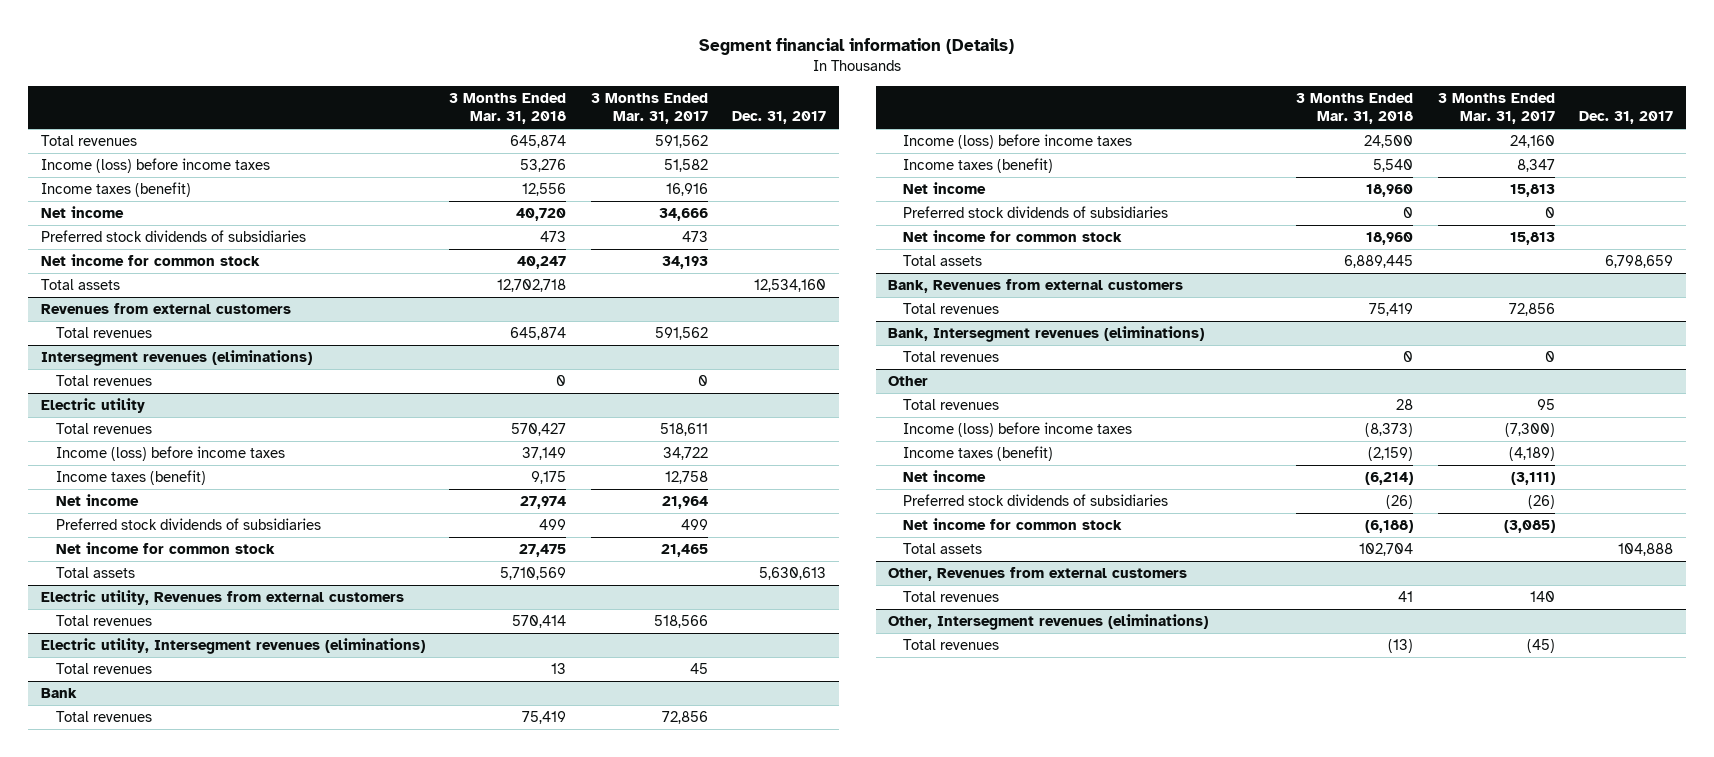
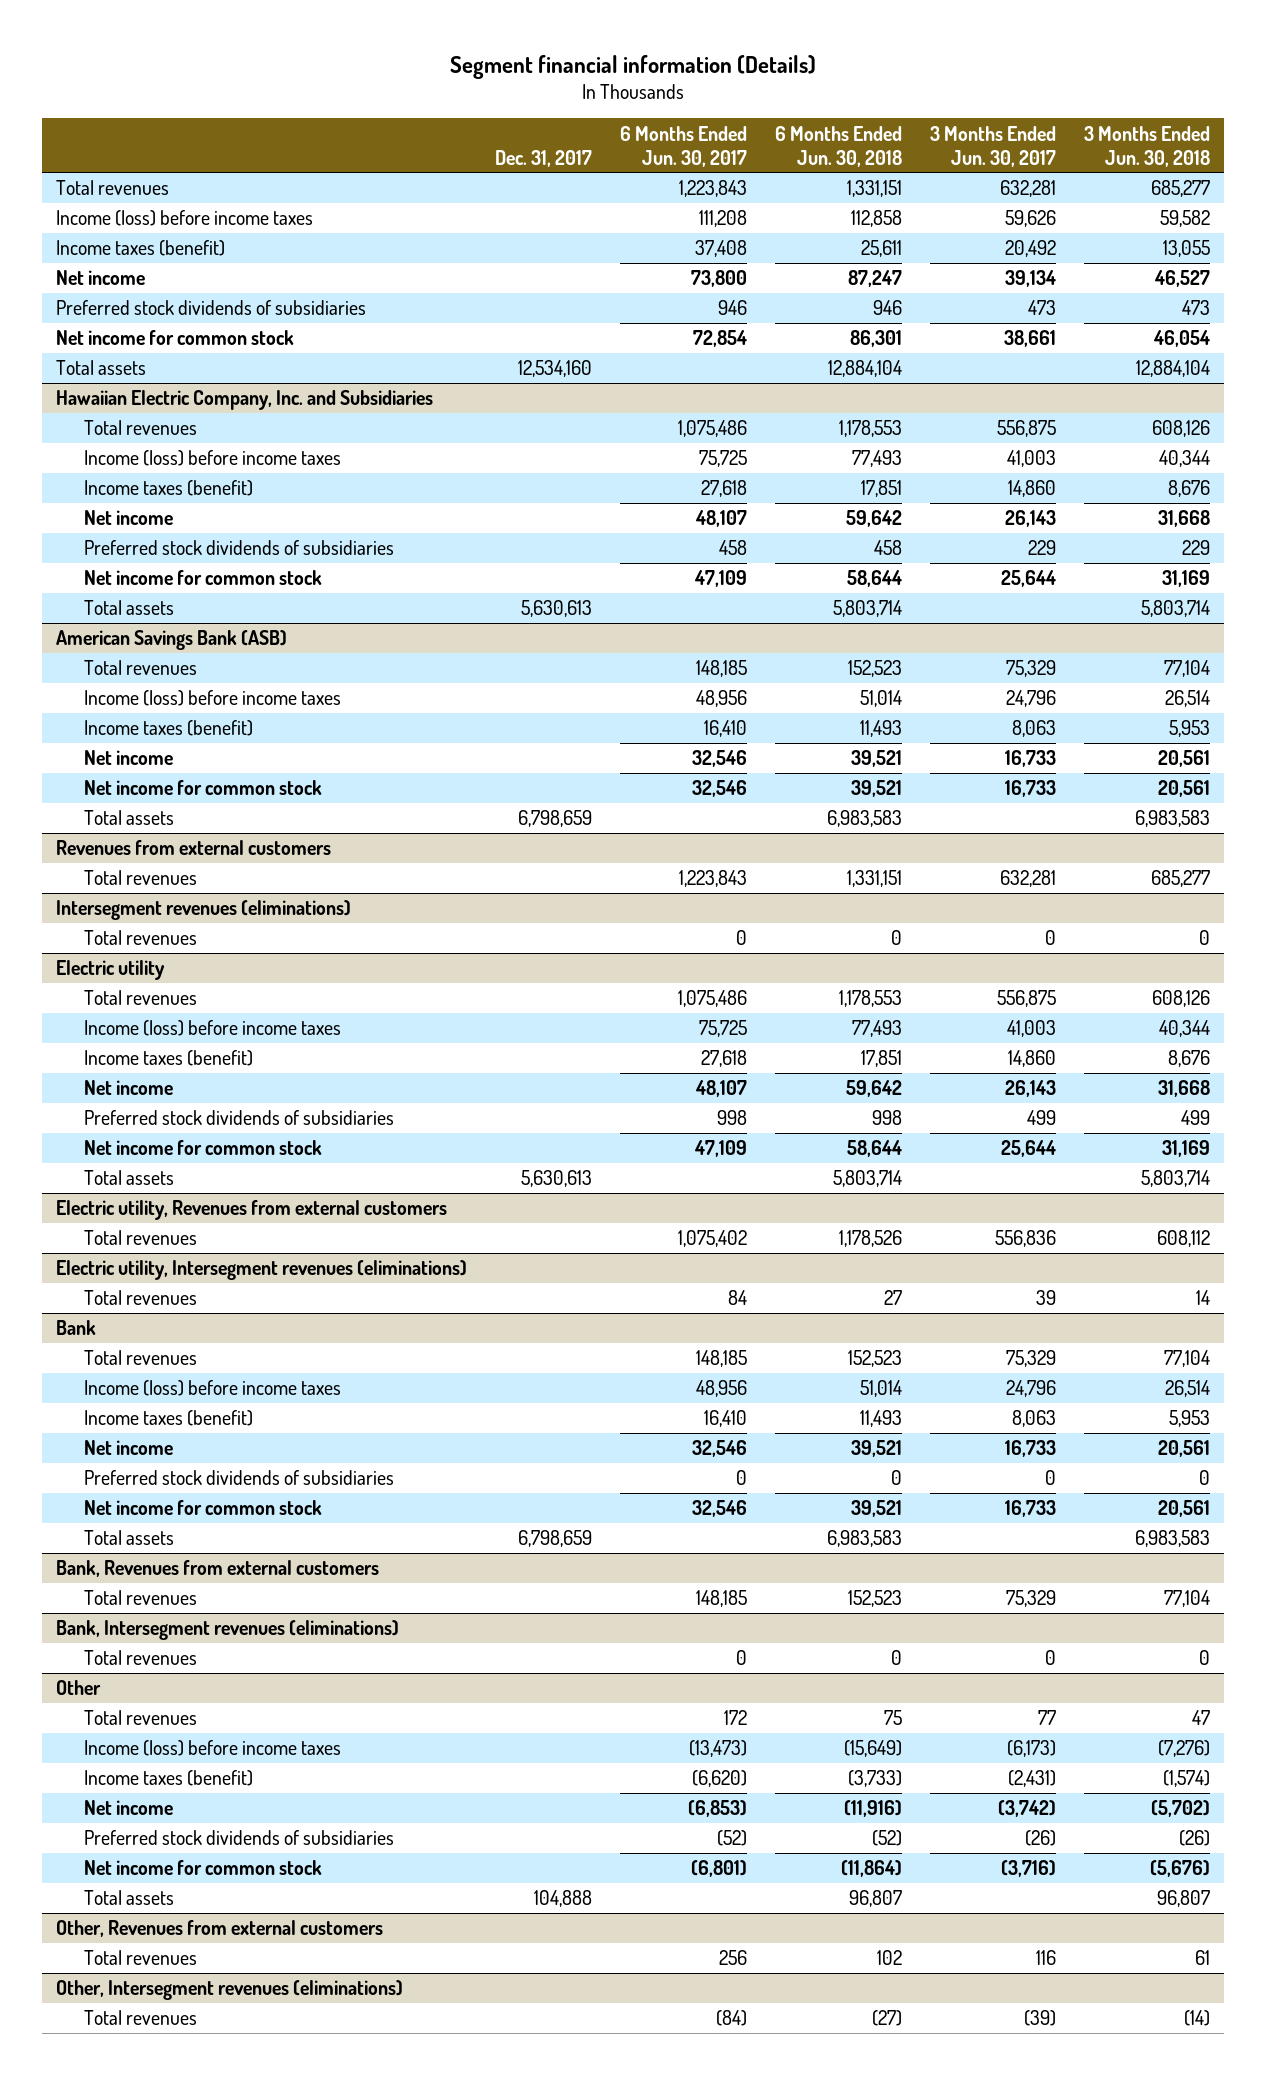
- | 3 Months Ended Mar. 31, 2018 | 3 Months Ended Mar. 31, 2017 | Dec. 31, 2017
+ | Dec. 31, 2017 | 6 Months Ended Jun. 30, 2017 | 6 Months Ended Jun. 30, 2018 | 3 Months Ended Jun. 30, 2017 | 3 Months Ended Jun. 30, 2018
+ Hawaiian Electric Company, Inc. and Subsidiaries
+ Total revenues | | 1,075,486 | 1,178,553 | 556,875 | 608,126
+ Income (loss) before income taxes | | 75,725 | 77,493 | 41,003 | 40,344
+ Income taxes (benefit) | | 27,618 | 17,851 | 14,860 | 8,676
+ Net income | | 48,107 | 59,642 | 26,143 | 31,668
+ Preferred stock dividends of subsidiaries | | 458 | 458 | 229 | 229
+ Net income for common stock | | 47,109 | 58,644 | 25,644 | 31,169
+ Total assets | 5,630,613 | | 5,803,714 | | 5,803,714
+ American Savings Bank (ASB)
+ Total revenues | | 148,185 | 152,523 | 75,329 | 77,104
+ Income (loss) before income taxes | | 48,956 | 51,014 | 24,796 | 26,514
+ Income taxes (benefit) | | 16,410 | 11,493 | 8,063 | 5,953
+ Net income | | 32,546 | 39,521 | 16,733 | 20,561
+ Net income for common stock | | 32,546 | 39,521 | 16,733 | 20,561
+ Total assets | 6,798,659 | | 6,983,583 | | 6,983,583

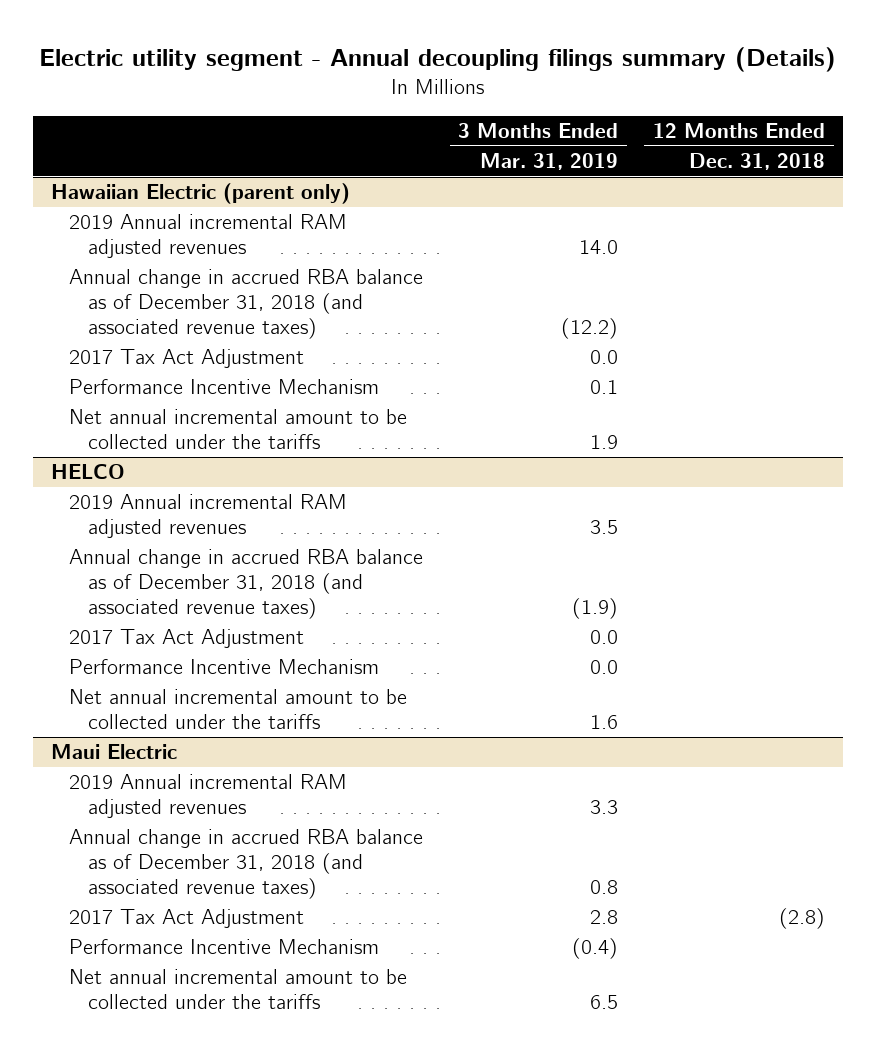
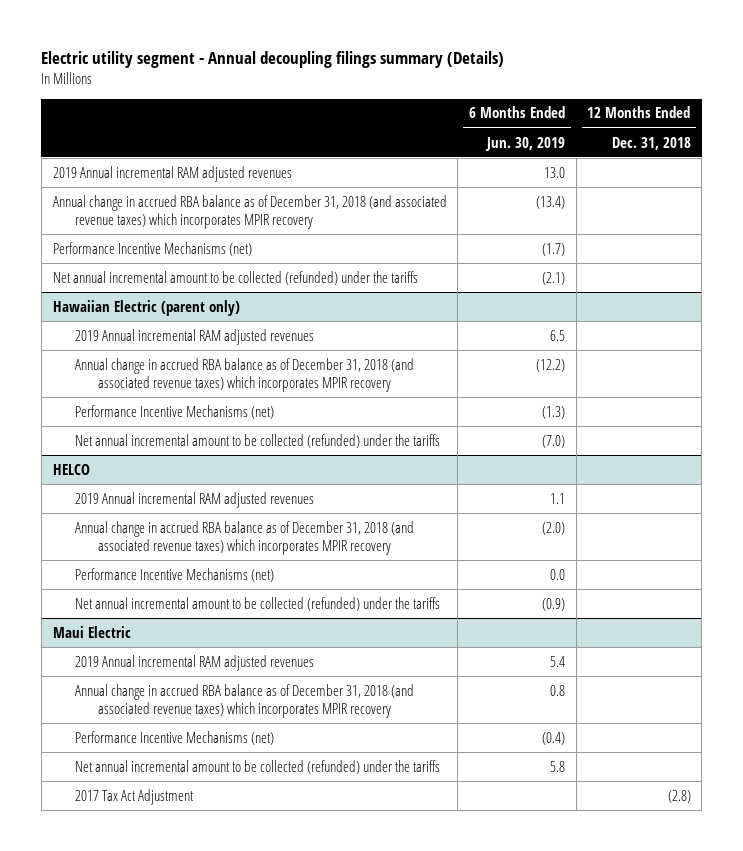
- | 3 Months Ended Mar. 31, 2019 | 12 Months Ended Dec. 31, 2018
+ | 6 Months Ended Jun. 30, 2019 | 12 Months Ended Dec. 31, 2018
+ 2019 Annual incremental RAM adjusted revenues | 13.0 |
+ Annual change in accrued RBA balance as of December 31, 2018 (and associated revenue taxes) which incorporates MPIR recovery | (13.4) |
+ Performance Incentive Mechanisms (net) | (1.7) |
+ Net annual incremental amount to be collected (refunded) under the tariffs | (2.1) |
@ Hawaiian Electric (parent only)
- Annual change in accrued RBA balance as of December 31, 2018 (and associated revenue taxes) | (12.2) |
- 2017 Tax Act Adjustment | 0.0 |
- Performance Incentive Mechanism | 0.1 |
- Net annual incremental amount to be collected under the tariffs | 1.9 |
+ Annual change in accrued RBA balance as of December 31, 2018 (and associated revenue taxes) which incorporates MPIR recovery | (12.2) |
+ Performance Incentive Mechanisms (net) | (1.3) |
+ Net annual incremental amount to be collected (refunded) under the tariffs | (7.0) |
@ HELCO
- Annual change in accrued RBA balance as of December 31, 2018 (and associated revenue taxes) | (1.9) |
- 2017 Tax Act Adjustment | 0.0 |
- Performance Incentive Mechanism | 0.0 |
- Net annual incremental amount to be collected under the tariffs | 1.6 |
+ Annual change in accrued RBA balance as of December 31, 2018 (and associated revenue taxes) which incorporates MPIR recovery | (2.0) |
+ Performance Incentive Mechanisms (net) | 0.0 |
+ Net annual incremental amount to be collected (refunded) under the tariffs | (0.9) |
@ Maui Electric
- Annual change in accrued RBA balance as of December 31, 2018 (and associated revenue taxes) | 0.8 |
+ Annual change in accrued RBA balance as of December 31, 2018 (and associated revenue taxes) which incorporates MPIR recovery | 0.8 |
+ Performance Incentive Mechanisms (net) | (0.4) |
+ Net annual incremental amount to be collected (refunded) under the tariffs | 5.8 |
- Performance Incentive Mechanism | (0.4) |
- Net annual incremental amount to be collected under the tariffs | 6.5 |

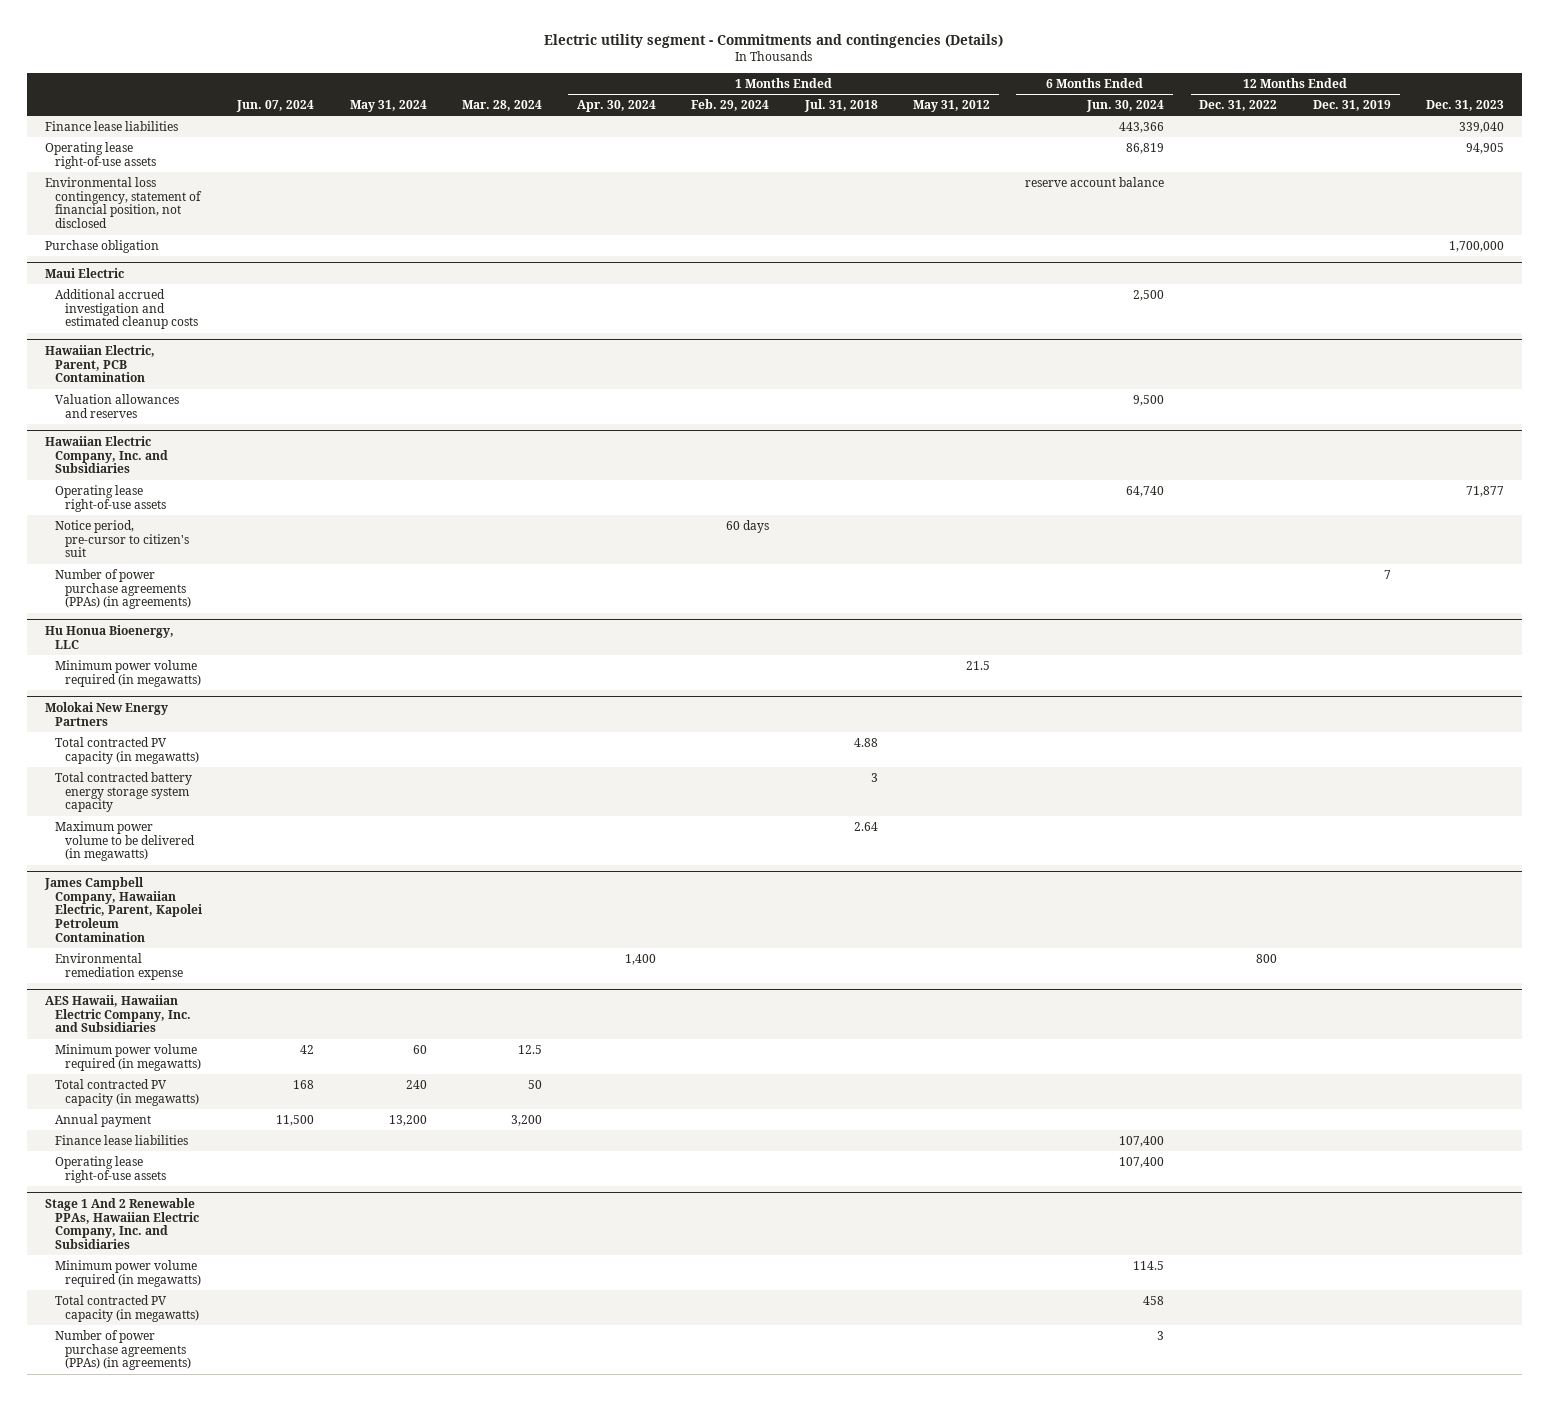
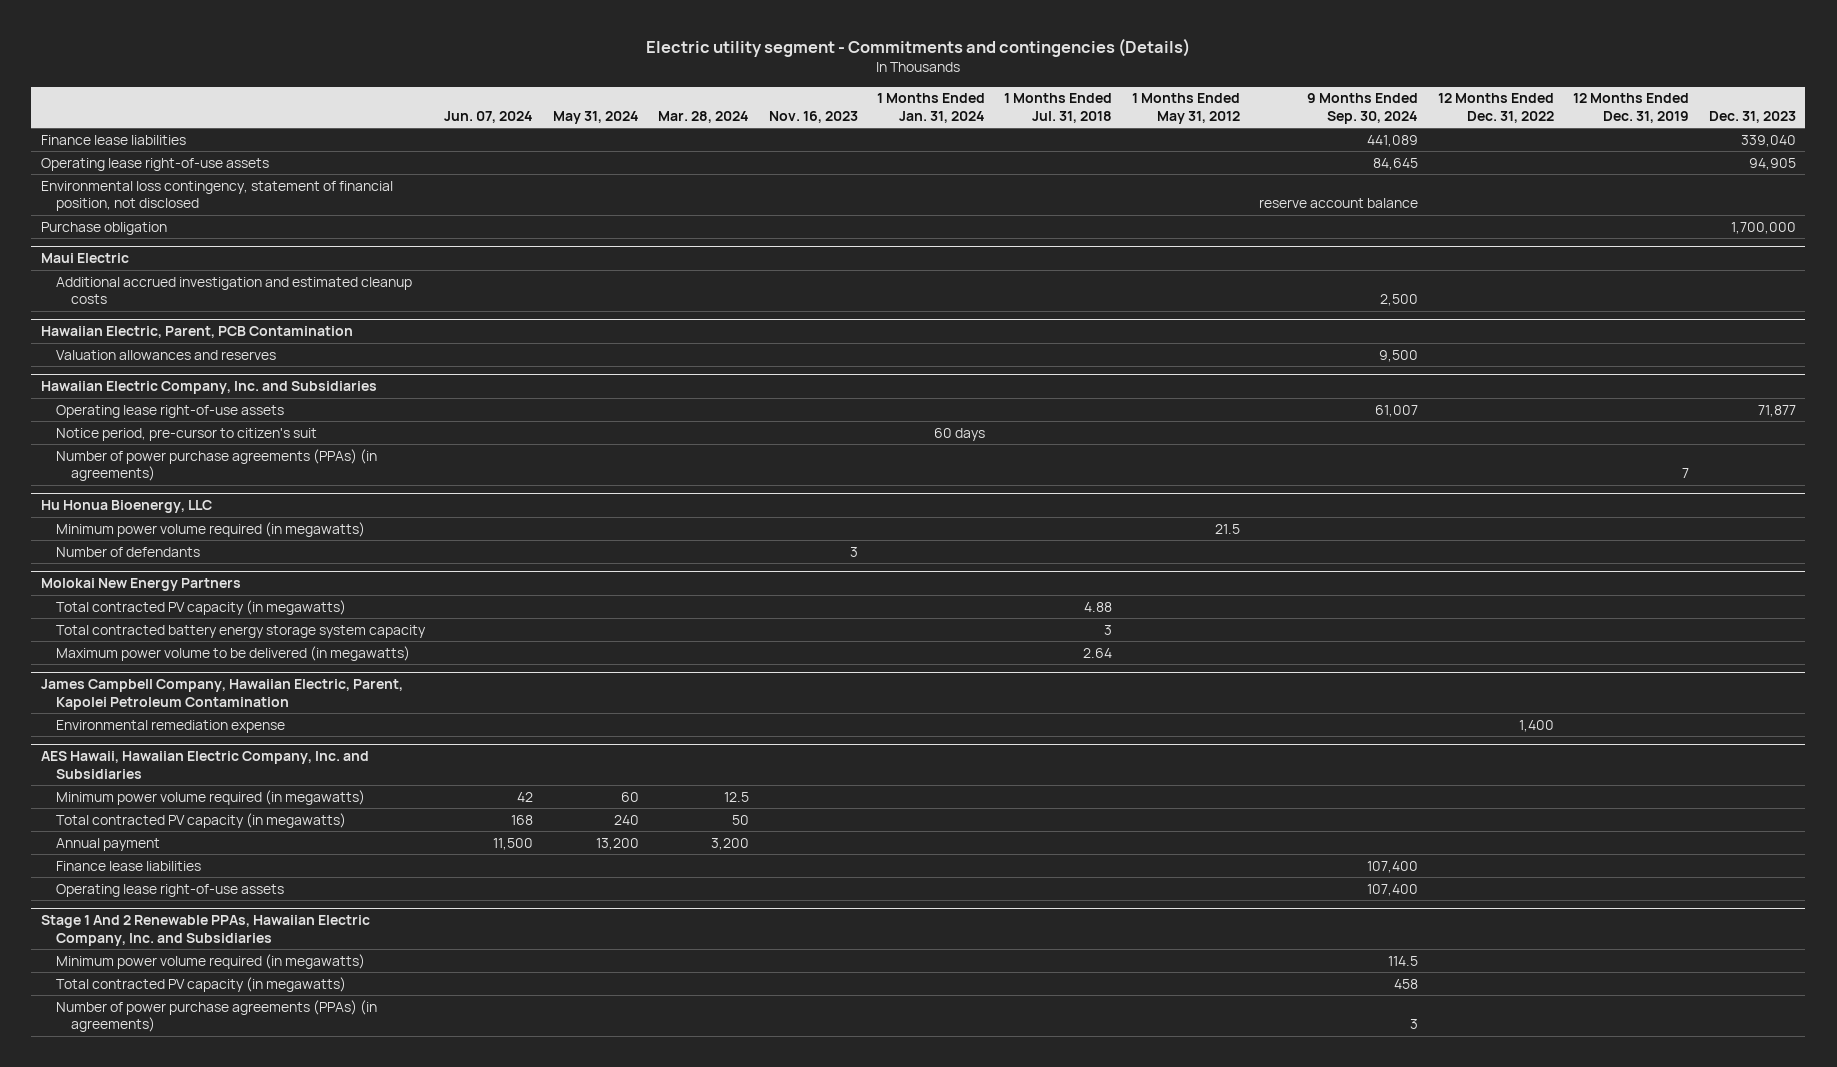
- | Jun. 07, 2024 | May 31, 2024 | Mar. 28, 2024 | 1 Months Ended Apr. 30, 2024 | 1 Months Ended Feb. 29, 2024 | 1 Months Ended Jul. 31, 2018 | 1 Months Ended May 31, 2012 | 6 Months Ended Jun. 30, 2024 | 12 Months Ended Dec. 31, 2022 | 12 Months Ended Dec. 31, 2019 | Dec. 31, 2023
+ | Jun. 07, 2024 | May 31, 2024 | Mar. 28, 2024 | Nov. 16, 2023 | 1 Months Ended Jan. 31, 2024 | 1 Months Ended Jul. 31, 2018 | 1 Months Ended May 31, 2012 | 9 Months Ended Sep. 30, 2024 | 12 Months Ended Dec. 31, 2022 | 12 Months Ended Dec. 31, 2019 | Dec. 31, 2023
@ Hu Honua Bioenergy, LLC
+ Number of defendants | | | | 3 | | | | | | |
@ James Campbell Company, Hawaiian Electric, Parent, Kapolei Petroleum Contamination
- Environmental remediation expense | | | | 1,400 | | | | | 800 | |
+ Environmental remediation expense | | | | | | | | | 1,400 | |

